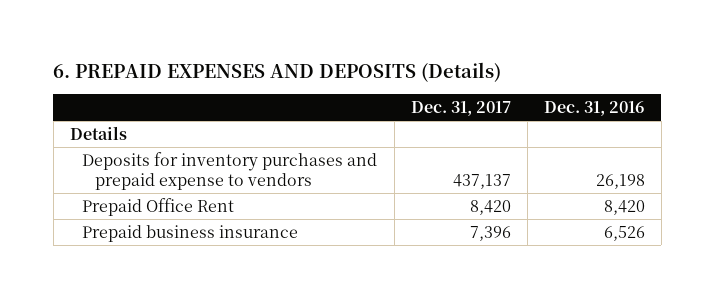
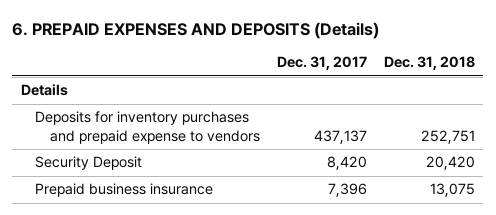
- | Dec. 31, 2017 | Dec. 31, 2016
+ | Dec. 31, 2017 | Dec. 31, 2018
- Prepaid Office Rent | 8,420 | 8,420
+ Security Deposit | 8,420 | 20,420

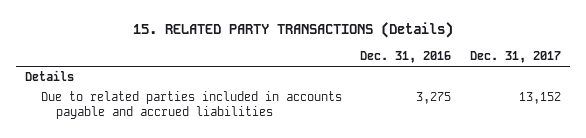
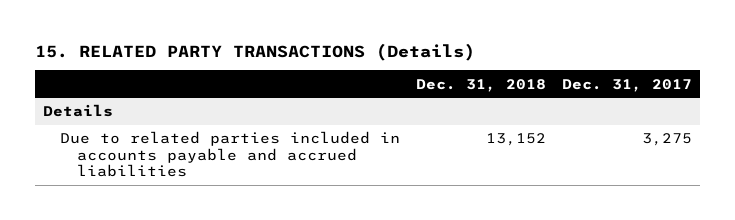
- | Dec. 31, 2016 | Dec. 31, 2017
+ | Dec. 31, 2018 | Dec. 31, 2017
- Due to related parties included in accounts payable and accrued liabilities | 3,275 | 13,152
+ Due to related parties included in accounts payable and accrued liabilities | 13,152 | 3,275

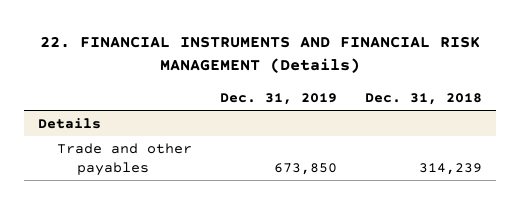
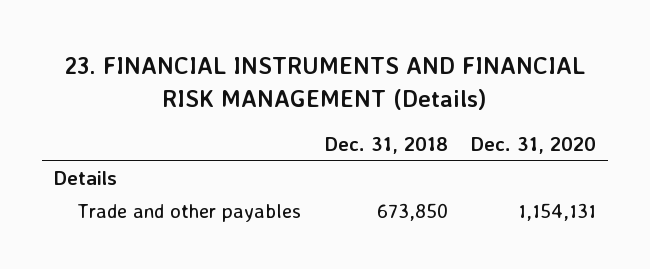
- 22. FINANCIAL INSTRUMENTS AND FINANCIAL RISK MANAGEMENT (Details)
+ 23. FINANCIAL INSTRUMENTS AND FINANCIAL RISK MANAGEMENT (Details)
- | Dec. 31, 2019 | Dec. 31, 2018
+ | Dec. 31, 2018 | Dec. 31, 2020
- Trade and other payables | 673,850 | 314,239
+ Trade and other payables | 673,850 | 1,154,131

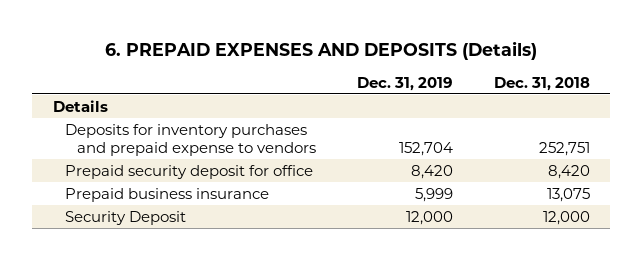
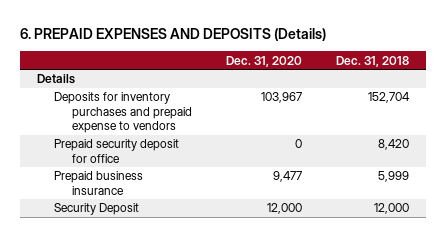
- | Dec. 31, 2019 | Dec. 31, 2018
+ | Dec. 31, 2020 | Dec. 31, 2018
- Deposits for inventory purchases and prepaid expense to vendors | 152,704 | 252,751
+ Deposits for inventory purchases and prepaid expense to vendors | 103,967 | 152,704
- Prepaid business insurance | 5,999 | 13,075
+ Prepaid business insurance | 9,477 | 5,999

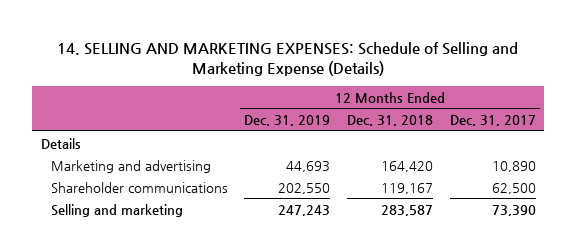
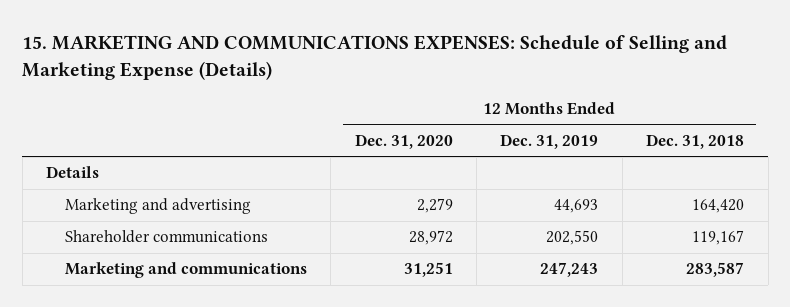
- 14. SELLING AND MARKETING EXPENSES: Schedule of Selling and Marketing Expense (Details)
+ 15. MARKETING AND COMMUNICATIONS EXPENSES: Schedule of Selling and Marketing Expense (Details)
- | 12 Months Ended Dec. 31, 2019 | 12 Months Ended Dec. 31, 2018 | 12 Months Ended Dec. 31, 2017
+ | 12 Months Ended Dec. 31, 2020 | 12 Months Ended Dec. 31, 2019 | 12 Months Ended Dec. 31, 2018
- Selling and marketing | 247,243 | 283,587 | 73,390
+ Marketing and communications | 31,251 | 247,243 | 283,587

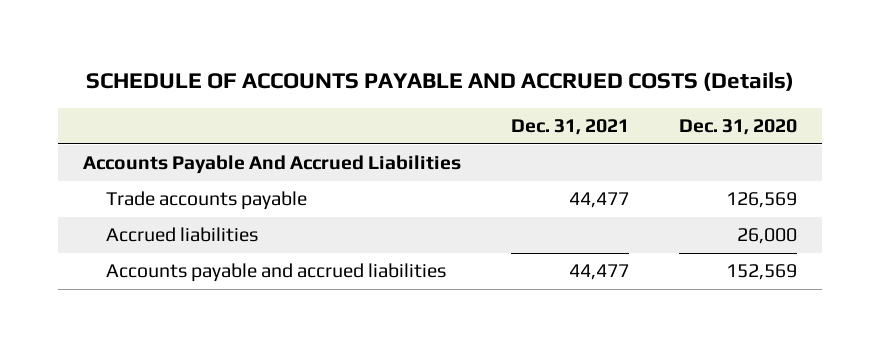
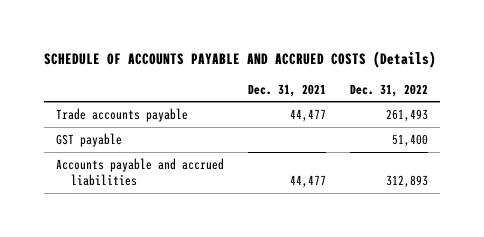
- | Dec. 31, 2021 | Dec. 31, 2020
+ | Dec. 31, 2021 | Dec. 31, 2022
- Accounts Payable And Accrued Liabilities
- Accrued liabilities | | 26,000
+ GST payable | | 51,400

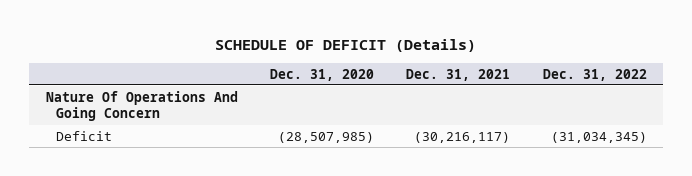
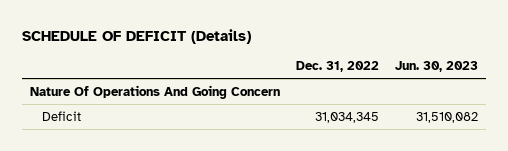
- | Dec. 31, 2020 | Dec. 31, 2021 | Dec. 31, 2022
+ | Dec. 31, 2022 | Jun. 30, 2023
- Deficit | (28,507,985) | (30,216,117) | (31,034,345)
+ Deficit | 31,034,345 | 31,510,082

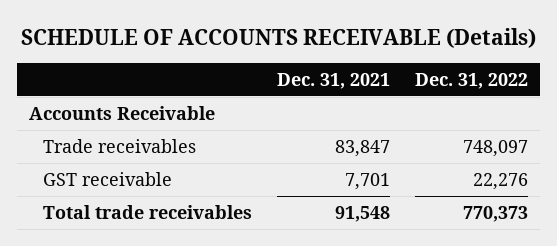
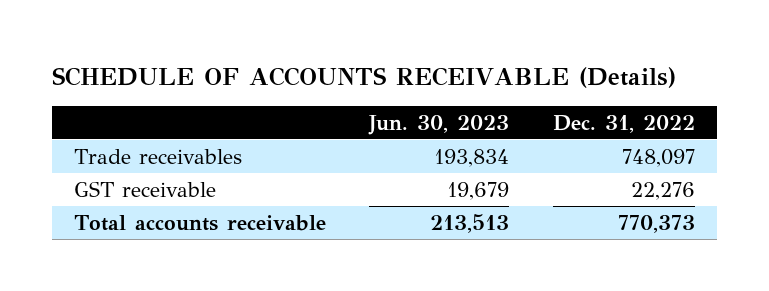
- | Dec. 31, 2021 | Dec. 31, 2022
+ | Jun. 30, 2023 | Dec. 31, 2022
- Accounts Receivable
- Total trade receivables | 91,548 | 770,373
+ Total accounts receivable | 213,513 | 770,373

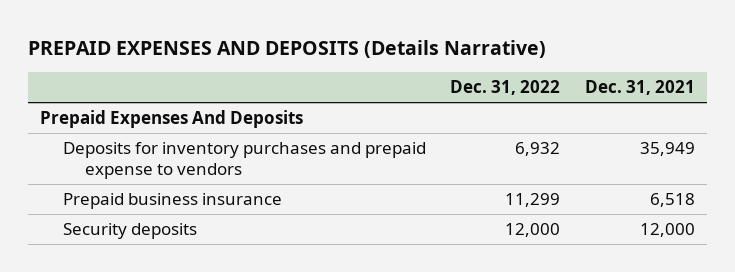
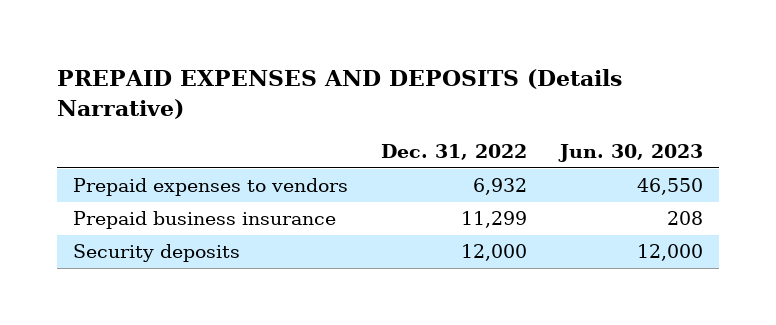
- | Dec. 31, 2022 | Dec. 31, 2021
+ | Dec. 31, 2022 | Jun. 30, 2023
- Prepaid Expenses And Deposits
- Deposits for inventory purchases and prepaid expense to vendors | 6,932 | 35,949
+ Prepaid expenses to vendors | 6,932 | 46,550

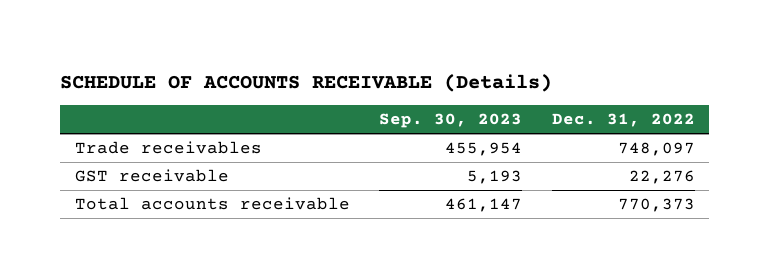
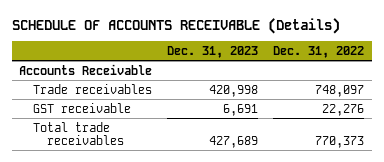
- | Sep. 30, 2023 | Dec. 31, 2022
+ | Dec. 31, 2023 | Dec. 31, 2022
+ Accounts Receivable
- Total accounts receivable | 461,147 | 770,373
+ Total trade receivables | 427,689 | 770,373

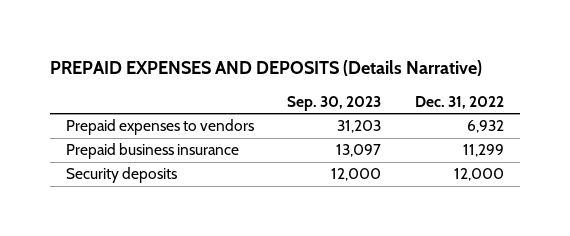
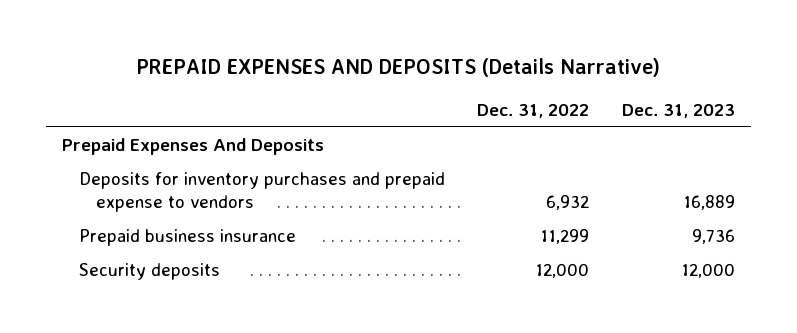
- | Sep. 30, 2023 | Dec. 31, 2022
+ | Dec. 31, 2022 | Dec. 31, 2023
- Prepaid expenses to vendors | 31,203 | 6,932
+ Prepaid Expenses And Deposits
+ Deposits for inventory purchases and prepaid expense to vendors | 6,932 | 16,889

